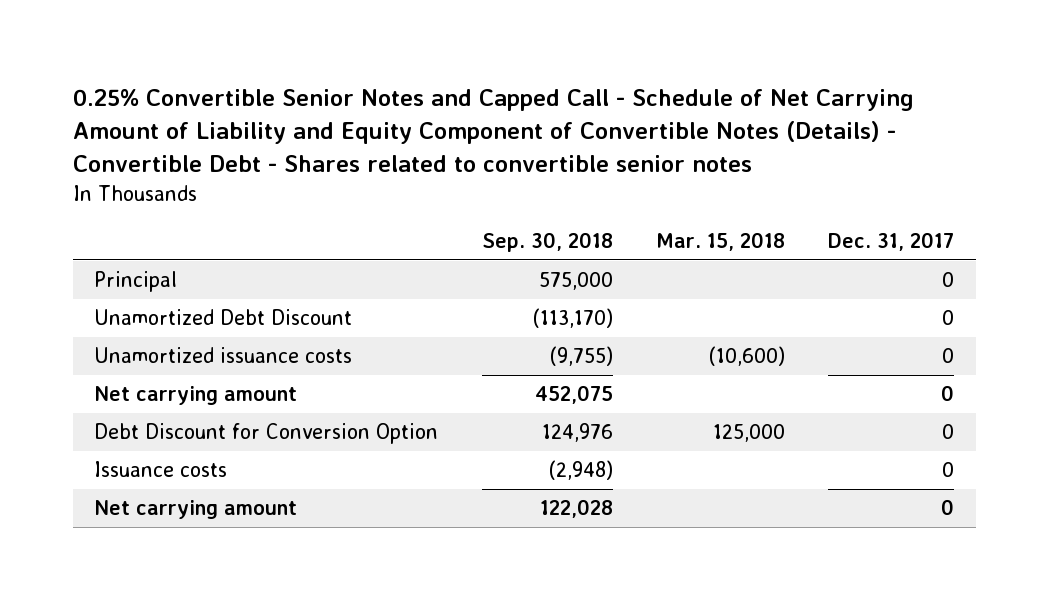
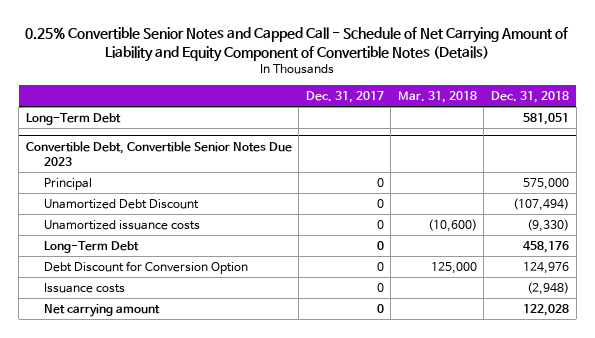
- 0.25% Convertible Senior Notes and Capped Call - Schedule of Net Carrying Amount of Liability and Equity Component of Convertible Notes (Details) - Convertible Debt - Shares related to convertible senior notes
+ 0.25% Convertible Senior Notes and Capped Call - Schedule of Net Carrying Amount of Liability and Equity Component of Convertible Notes (Details)
- | Sep. 30, 2018 | Mar. 15, 2018 | Dec. 31, 2017
+ | Dec. 31, 2017 | Mar. 31, 2018 | Dec. 31, 2018
+ Long-Term Debt | | | 581,051
+ Convertible Debt, Convertible Senior Notes Due 2023
- Net carrying amount | 452,075 | | 0
+ Long-Term Debt | 0 | | 458,176

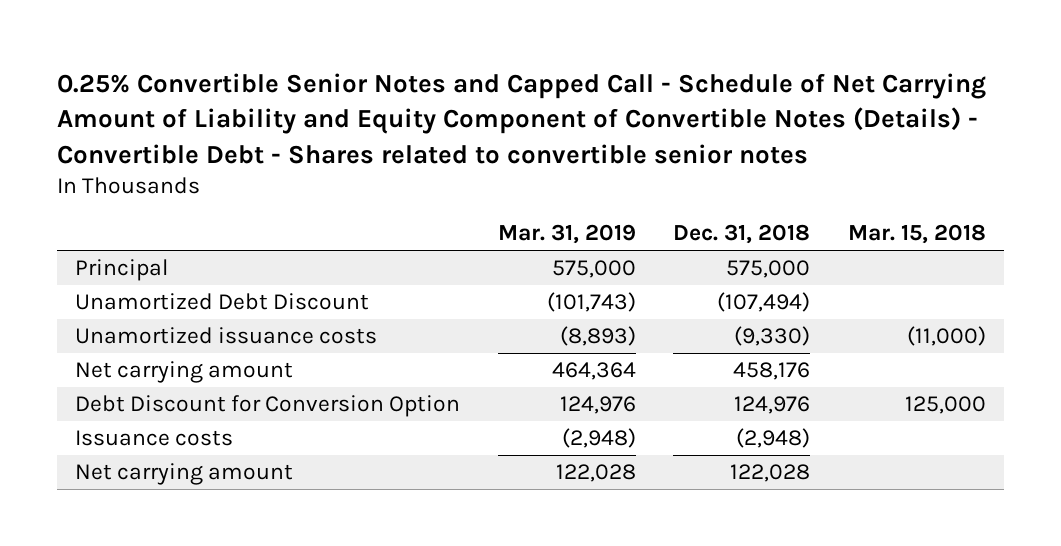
- 0.25% Convertible Senior Notes and Capped Call - Schedule of Net Carrying Amount of Liability and Equity Component of Convertible Notes (Details)
+ 0.25% Convertible Senior Notes and Capped Call - Schedule of Net Carrying Amount of Liability and Equity Component of Convertible Notes (Details) - Convertible Debt - Shares related to convertible senior notes
- | Dec. 31, 2017 | Mar. 31, 2018 | Dec. 31, 2018
+ | Mar. 31, 2019 | Dec. 31, 2018 | Mar. 15, 2018
- Long-Term Debt | | | 581,051
- Convertible Debt, Convertible Senior Notes Due 2023
- Long-Term Debt | 0 | | 458,176
+ Net carrying amount | 464,364 | 458,176 |

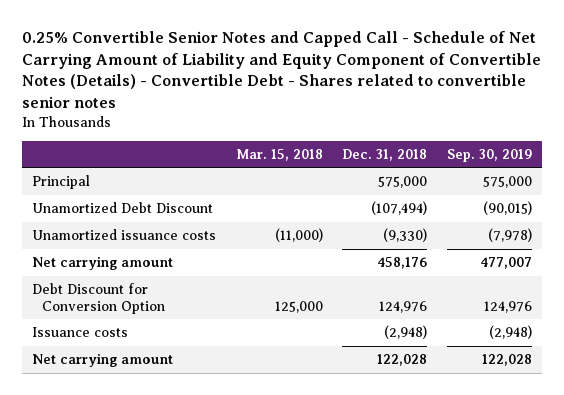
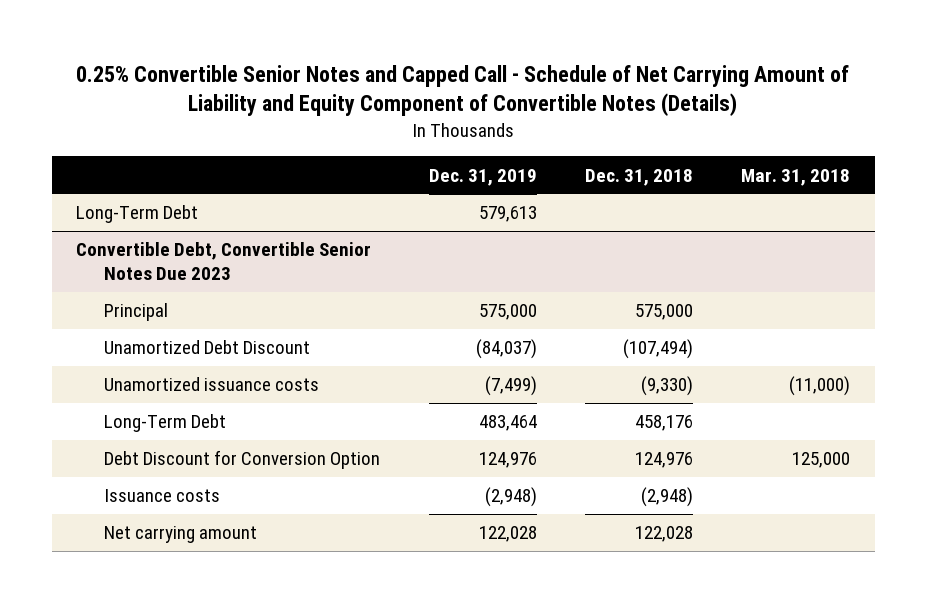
- 0.25% Convertible Senior Notes and Capped Call - Schedule of Net Carrying Amount of Liability and Equity Component of Convertible Notes (Details) - Convertible Debt - Shares related to convertible senior notes
+ 0.25% Convertible Senior Notes and Capped Call - Schedule of Net Carrying Amount of Liability and Equity Component of Convertible Notes (Details)
- | Mar. 15, 2018 | Dec. 31, 2018 | Sep. 30, 2019
+ | Dec. 31, 2019 | Dec. 31, 2018 | Mar. 31, 2018
+ Long-Term Debt | 579,613 | |
+ Convertible Debt, Convertible Senior Notes Due 2023
- Net carrying amount | | 458,176 | 477,007
+ Long-Term Debt | 483,464 | 458,176 |

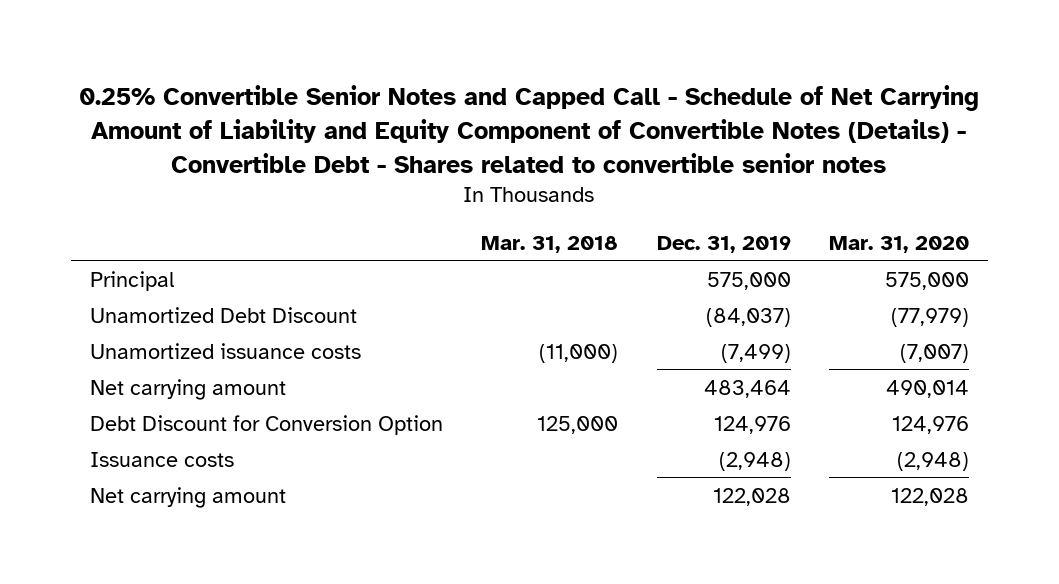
- 0.25% Convertible Senior Notes and Capped Call - Schedule of Net Carrying Amount of Liability and Equity Component of Convertible Notes (Details)
+ 0.25% Convertible Senior Notes and Capped Call - Schedule of Net Carrying Amount of Liability and Equity Component of Convertible Notes (Details) - Convertible Debt - Shares related to convertible senior notes
- | Dec. 31, 2019 | Dec. 31, 2018 | Mar. 31, 2018
+ | Mar. 31, 2018 | Dec. 31, 2019 | Mar. 31, 2020
- Long-Term Debt | 579,613 | |
- Convertible Debt, Convertible Senior Notes Due 2023
- Long-Term Debt | 483,464 | 458,176 |
+ Net carrying amount | | 483,464 | 490,014

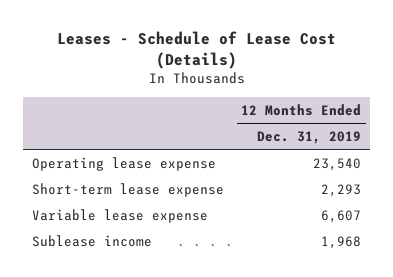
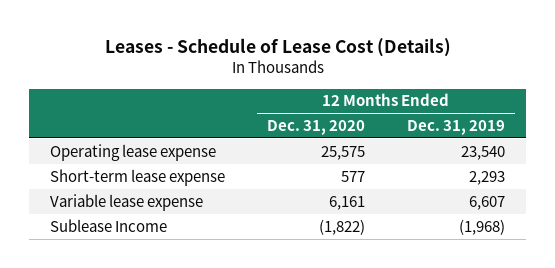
- | 12 Months Ended Dec. 31, 2019
+ | 12 Months Ended Dec. 31, 2020 | 12 Months Ended Dec. 31, 2019
- Sublease income | 1,968
+ Sublease Income | (1,822) | (1,968)

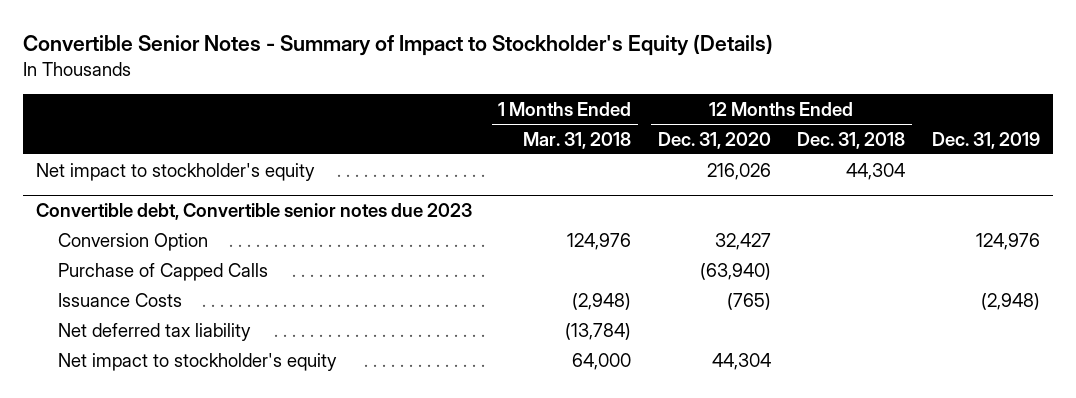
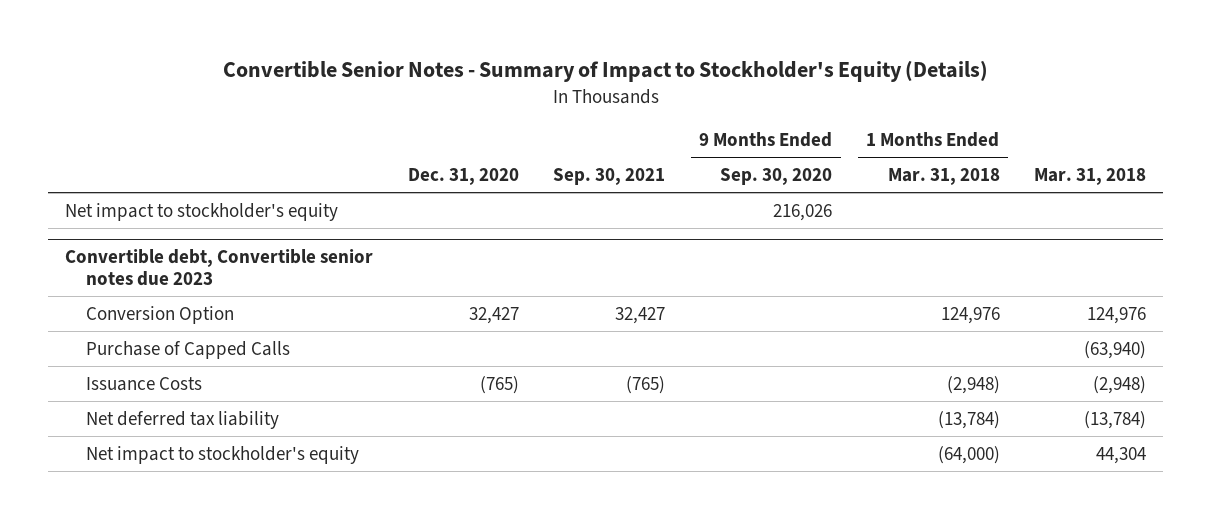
- | 1 Months Ended Mar. 31, 2018 | 12 Months Ended Dec. 31, 2020 | 12 Months Ended Dec. 31, 2018 | Dec. 31, 2019
+ | Dec. 31, 2020 | Sep. 30, 2021 | 9 Months Ended Sep. 30, 2020 | 1 Months Ended Mar. 31, 2018 | Mar. 31, 2018
@ Convertible debt, Convertible senior notes due 2023
- Net impact to stockholder's equity | 64,000 | 44,304 | |
+ Net impact to stockholder's equity | | | | (64,000) | 44,304

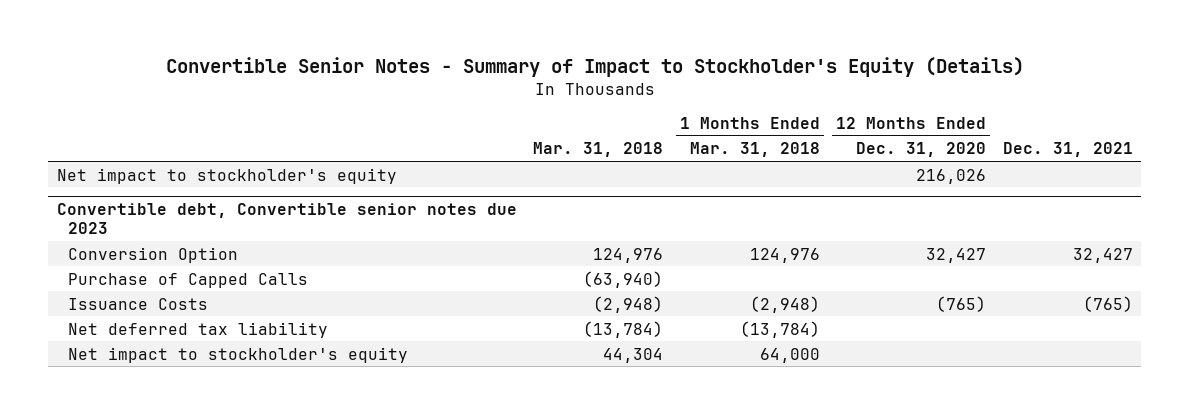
- | Dec. 31, 2020 | Sep. 30, 2021 | 9 Months Ended Sep. 30, 2020 | 1 Months Ended Mar. 31, 2018 | Mar. 31, 2018
+ | Mar. 31, 2018 | 1 Months Ended Mar. 31, 2018 | 12 Months Ended Dec. 31, 2020 | Dec. 31, 2021
@ Convertible debt, Convertible senior notes due 2023
- Net impact to stockholder's equity | | | | (64,000) | 44,304
+ Net impact to stockholder's equity | 44,304 | 64,000 | |

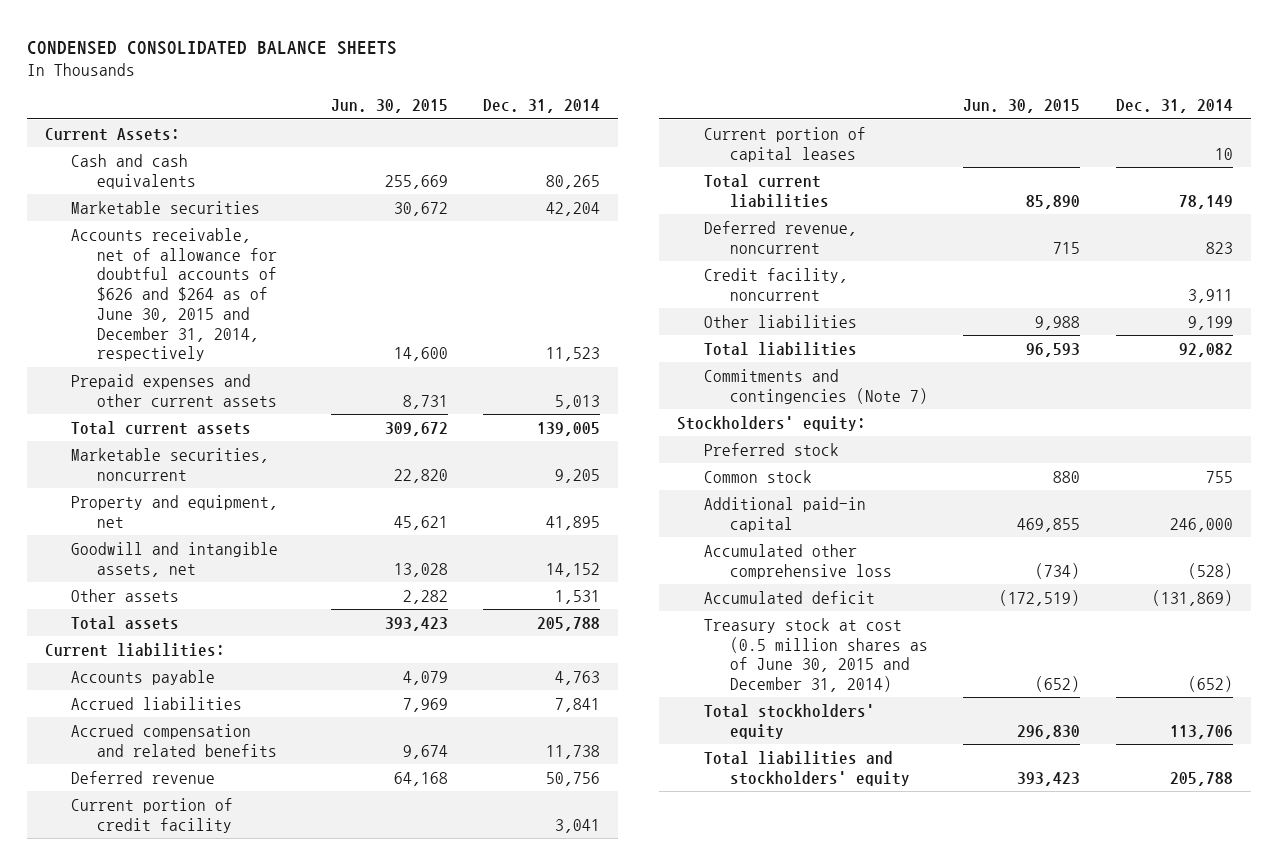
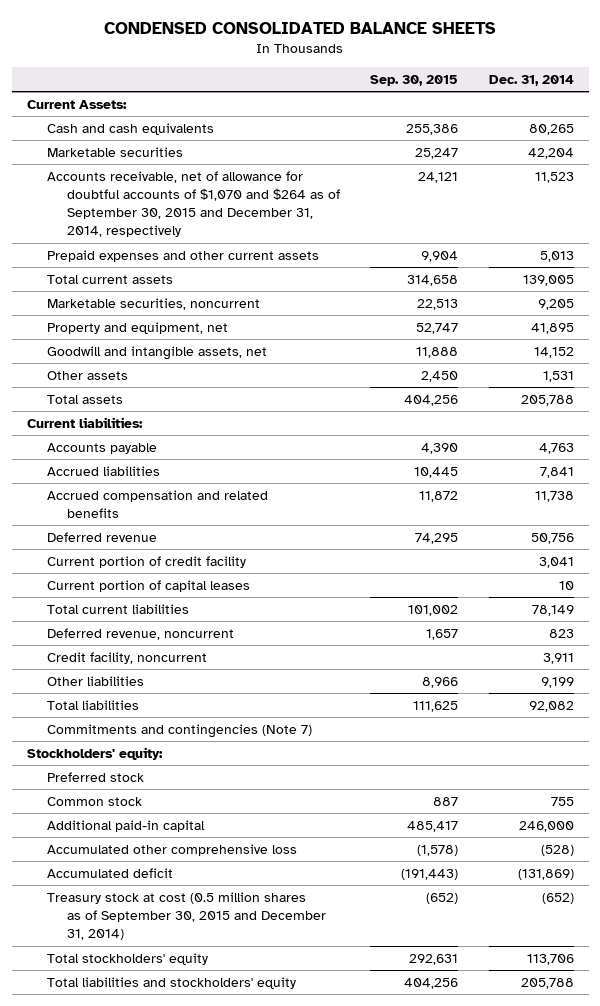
- | Jun. 30, 2015 | Dec. 31, 2014
+ | Sep. 30, 2015 | Dec. 31, 2014
- Accounts receivable, net of allowance for doubtful accounts of $626 and $264 as of June 30, 2015 and December 31, 2014, respectively | 14,600 | 11,523
+ Accounts receivable, net of allowance for doubtful accounts of $1,070 and $264 as of September 30, 2015 and December 31, 2014, respectively | 24,121 | 11,523
- Treasury stock at cost (0.5 million shares as of June 30, 2015 and December 31, 2014) | (652) | (652)
+ Treasury stock at cost (0.5 million shares as of September 30, 2015 and December 31, 2014) | (652) | (652)

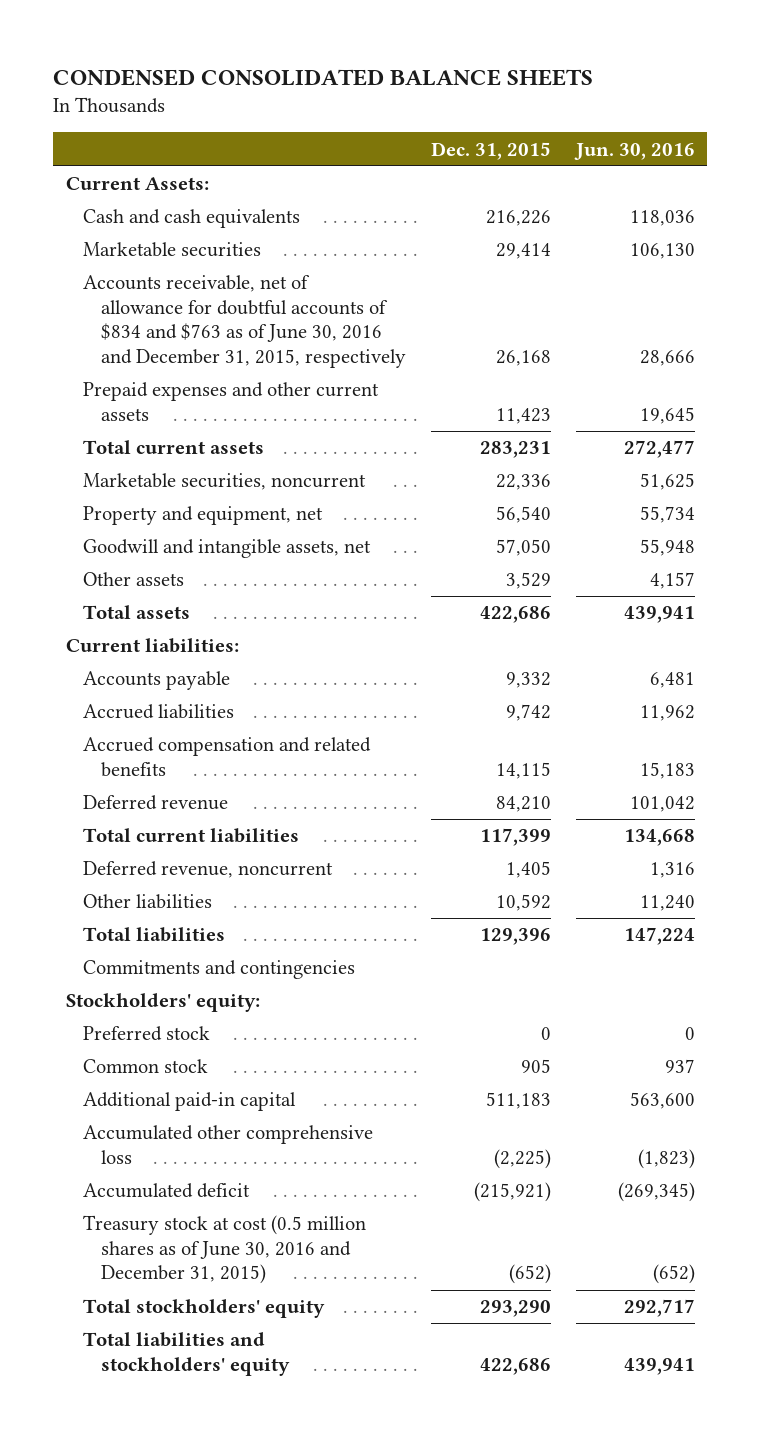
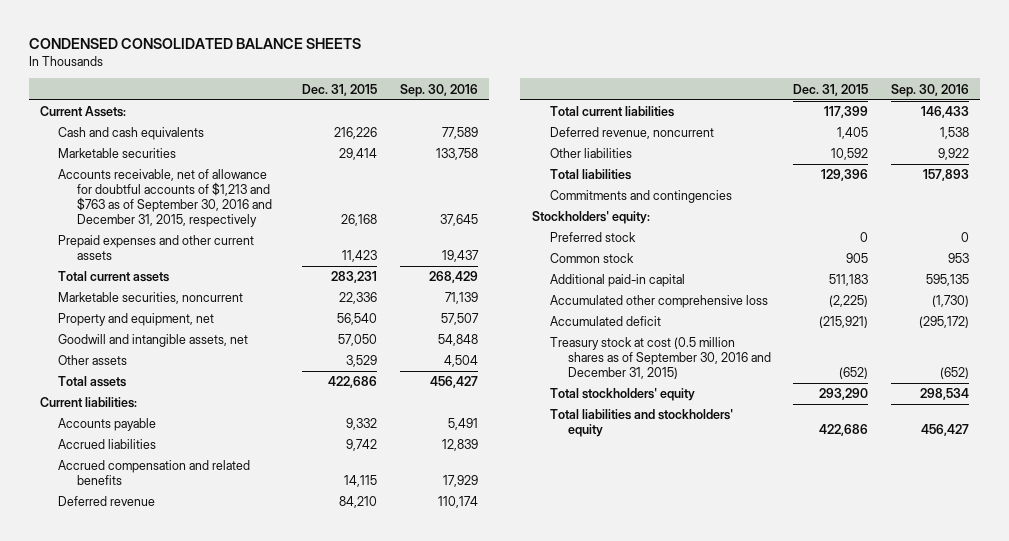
- | Dec. 31, 2015 | Jun. 30, 2016
+ | Dec. 31, 2015 | Sep. 30, 2016
- Accounts receivable, net of allowance for doubtful accounts of $834 and $763 as of June 30, 2016 and December 31, 2015, respectively | 26,168 | 28,666
+ Accounts receivable, net of allowance for doubtful accounts of $1,213 and $763 as of September 30, 2016 and December 31, 2015, respectively | 26,168 | 37,645
- Treasury stock at cost (0.5 million shares as of June 30, 2016 and December 31, 2015) | (652) | (652)
+ Treasury stock at cost (0.5 million shares as of September 30, 2016 and December 31, 2015) | (652) | (652)

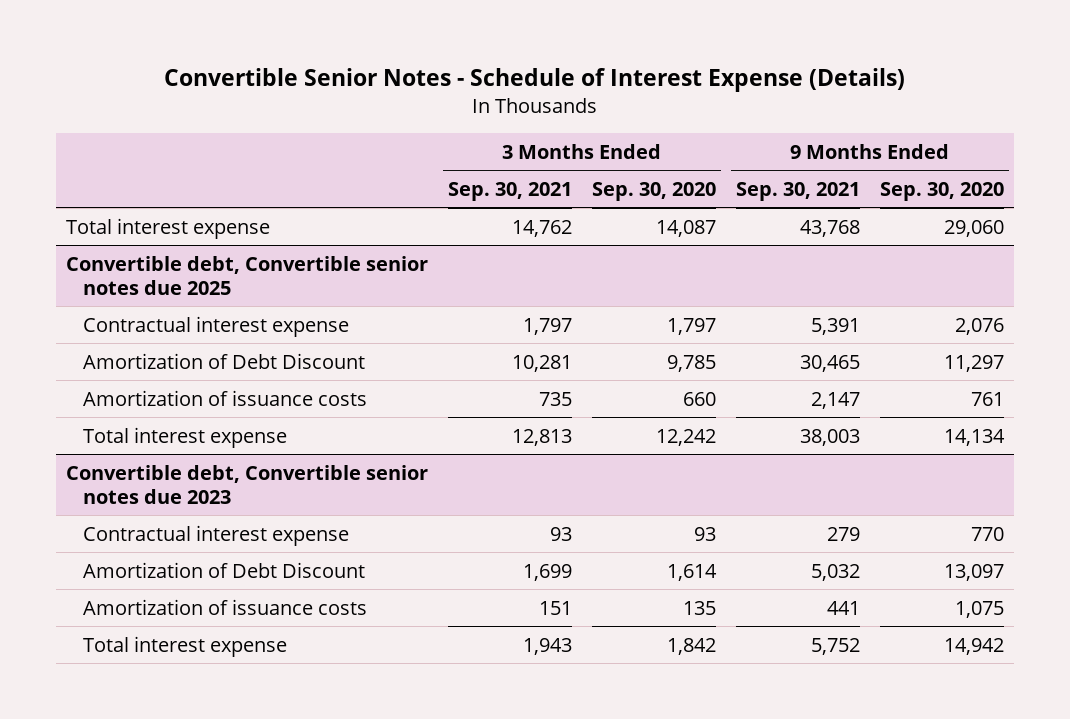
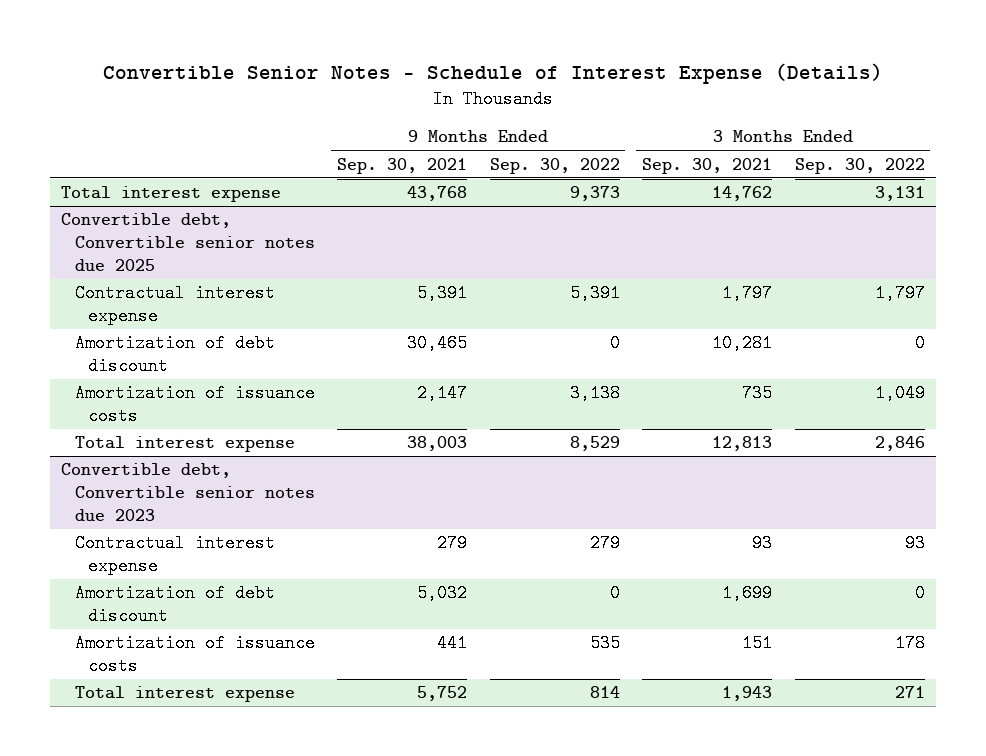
- | 3 Months Ended Sep. 30, 2021 | 3 Months Ended Sep. 30, 2020 | 9 Months Ended Sep. 30, 2021 | 9 Months Ended Sep. 30, 2020
+ | 9 Months Ended Sep. 30, 2021 | 9 Months Ended Sep. 30, 2022 | 3 Months Ended Sep. 30, 2021 | 3 Months Ended Sep. 30, 2022
@ Convertible debt, Convertible senior notes due 2025
- Amortization of Debt Discount | 10,281 | 9,785 | 30,465 | 11,297
+ Amortization of debt discount | 30,465 | 0 | 10,281 | 0
@ Convertible debt, Convertible senior notes due 2023
- Amortization of Debt Discount | 1,699 | 1,614 | 5,032 | 13,097
+ Amortization of debt discount | 5,032 | 0 | 1,699 | 0

